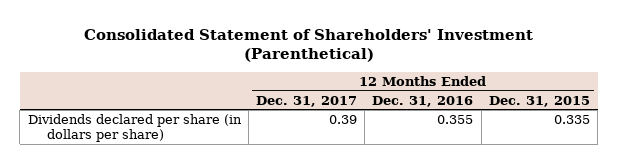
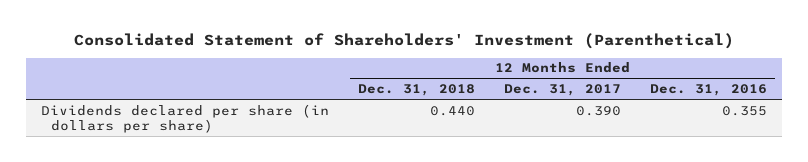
- | 12 Months Ended Dec. 31, 2017 | 12 Months Ended Dec. 31, 2016 | 12 Months Ended Dec. 31, 2015
+ | 12 Months Ended Dec. 31, 2018 | 12 Months Ended Dec. 31, 2017 | 12 Months Ended Dec. 31, 2016
- Dividends declared per share (in dollars per share) | 0.39 | 0.355 | 0.335
+ Dividends declared per share (in dollars per share) | 0.440 | 0.390 | 0.355

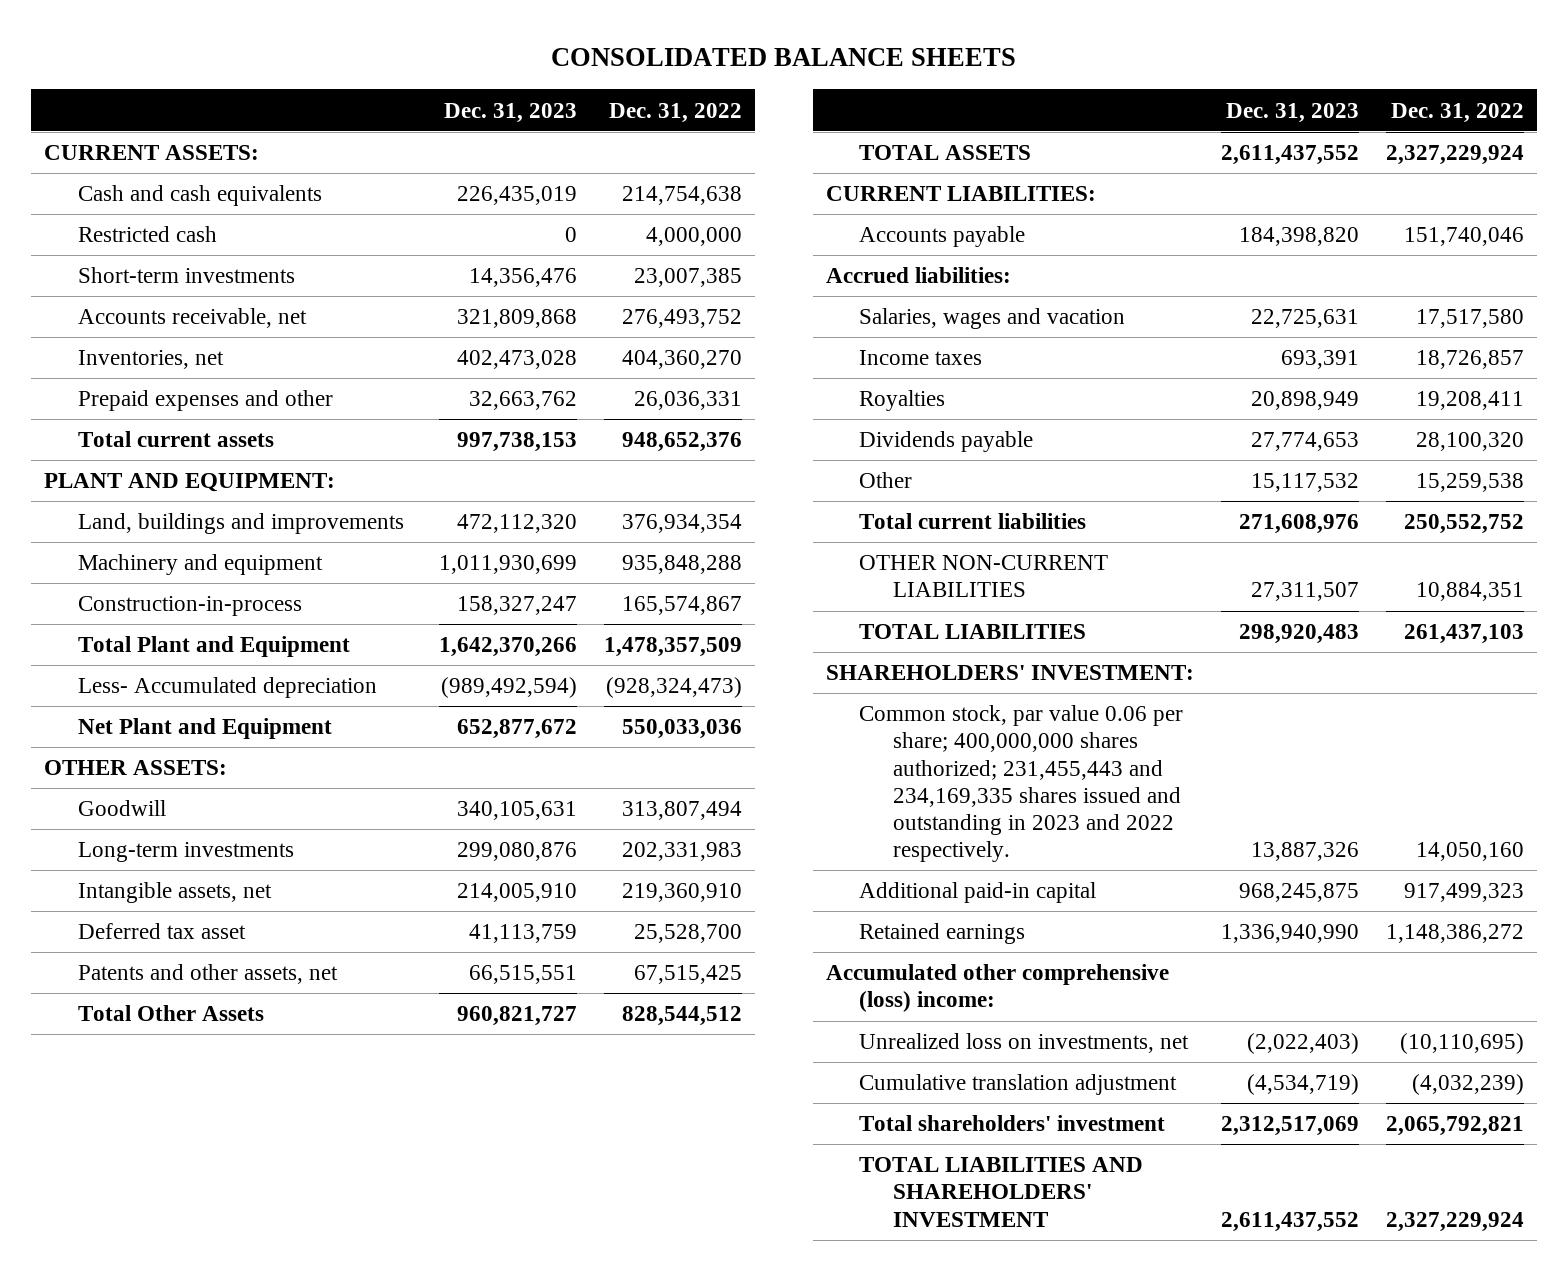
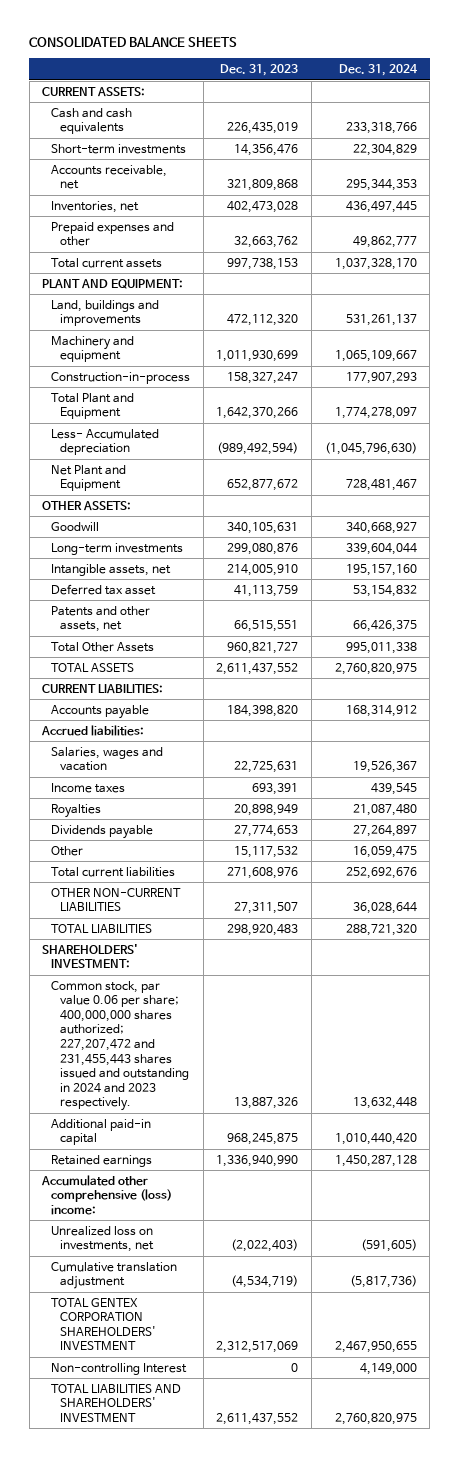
- | Dec. 31, 2023 | Dec. 31, 2022
+ | Dec. 31, 2023 | Dec. 31, 2024
- Restricted cash | 0 | 4,000,000
- Common stock, par value 0.06 per share; 400,000,000 shares authorized; 231,455,443 and 234,169,335 shares issued and outstanding in 2023 and 2022 respectively. | 13,887,326 | 14,050,160
+ Common stock, par value 0.06 per share; 400,000,000 shares authorized; 227,207,472 and 231,455,443 shares issued and outstanding in 2024 and 2023 respectively. | 13,887,326 | 13,632,448
- Total shareholders' investment | 2,312,517,069 | 2,065,792,821
+ TOTAL GENTEX CORPORATION SHAREHOLDERS' INVESTMENT | 2,312,517,069 | 2,467,950,655
+ Non-controlling Interest | 0 | 4,149,000

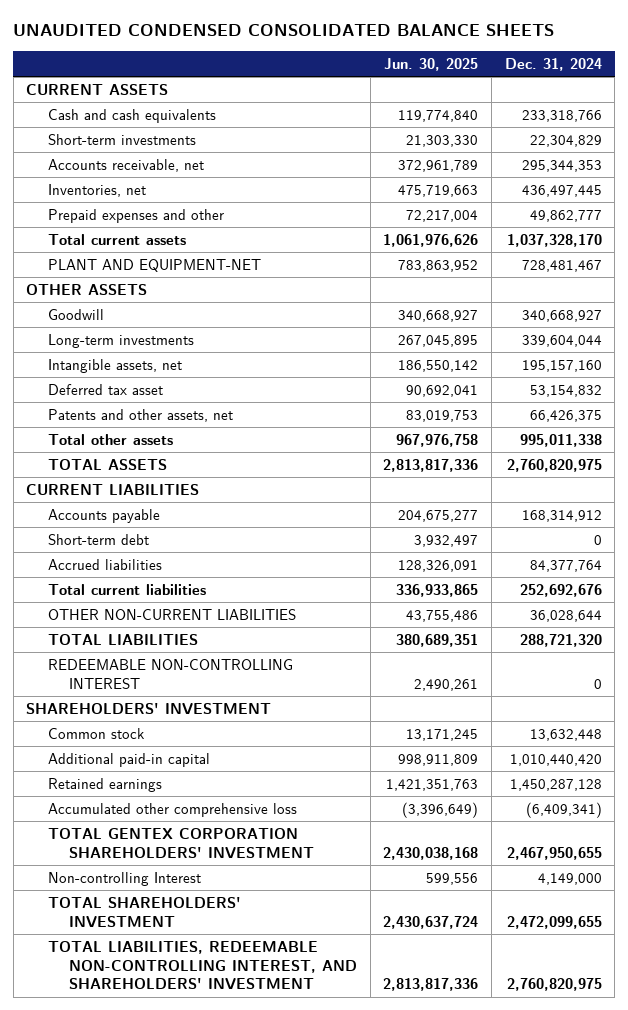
- CONSOLIDATED BALANCE SHEETS
+ UNAUDITED CONDENSED CONSOLIDATED BALANCE SHEETS
- | Dec. 31, 2023 | Dec. 31, 2024
+ | Jun. 30, 2025 | Dec. 31, 2024
- CURRENT ASSETS:
+ CURRENT ASSETS
- PLANT AND EQUIPMENT:
- Land, buildings and improvements | 472,112,320 | 531,261,137
- Machinery and equipment | 1,011,930,699 | 1,065,109,667
- Construction-in-process | 158,327,247 | 177,907,293
- Total Plant and Equipment | 1,642,370,266 | 1,774,278,097
- Less- Accumulated depreciation | (989,492,594) | (1,045,796,630)
- Net Plant and Equipment | 652,877,672 | 728,481,467
- OTHER ASSETS:
+ PLANT AND EQUIPMENT-NET | 783,863,952 | 728,481,467
+ OTHER ASSETS
- Total Other Assets | 960,821,727 | 995,011,338
+ Total other assets | 967,976,758 | 995,011,338
- CURRENT LIABILITIES:
+ CURRENT LIABILITIES
- Accrued liabilities:
- Salaries, wages and vacation | 22,725,631 | 19,526,367
- Income taxes | 693,391 | 439,545
- Royalties | 20,898,949 | 21,087,480
- Dividends payable | 27,774,653 | 27,264,897
- Other | 15,117,532 | 16,059,475
+ Short-term debt | 3,932,497 | 0
+ Accrued liabilities | 128,326,091 | 84,377,764
- SHAREHOLDERS' INVESTMENT:
- Common stock, par value 0.06 per share; 400,000,000 shares authorized; 227,207,472 and 231,455,443 shares issued and outstanding in 2024 and 2023 respectively. | 13,887,326 | 13,632,448
+ REDEEMABLE NON-CONTROLLING INTEREST | 2,490,261 | 0
+ SHAREHOLDERS' INVESTMENT
+ Common stock | 13,171,245 | 13,632,448
- Accumulated other comprehensive (loss) income:
- Unrealized loss on investments, net | (2,022,403) | (591,605)
- Cumulative translation adjustment | (4,534,719) | (5,817,736)
+ Accumulated other comprehensive loss | (3,396,649) | (6,409,341)
- TOTAL LIABILITIES AND SHAREHOLDERS' INVESTMENT | 2,611,437,552 | 2,760,820,975
+ TOTAL SHAREHOLDERS' INVESTMENT | 2,430,637,724 | 2,472,099,655
+ TOTAL LIABILITIES, REDEEMABLE NON-CONTROLLING INTEREST, AND SHAREHOLDERS' INVESTMENT | 2,813,817,336 | 2,760,820,975

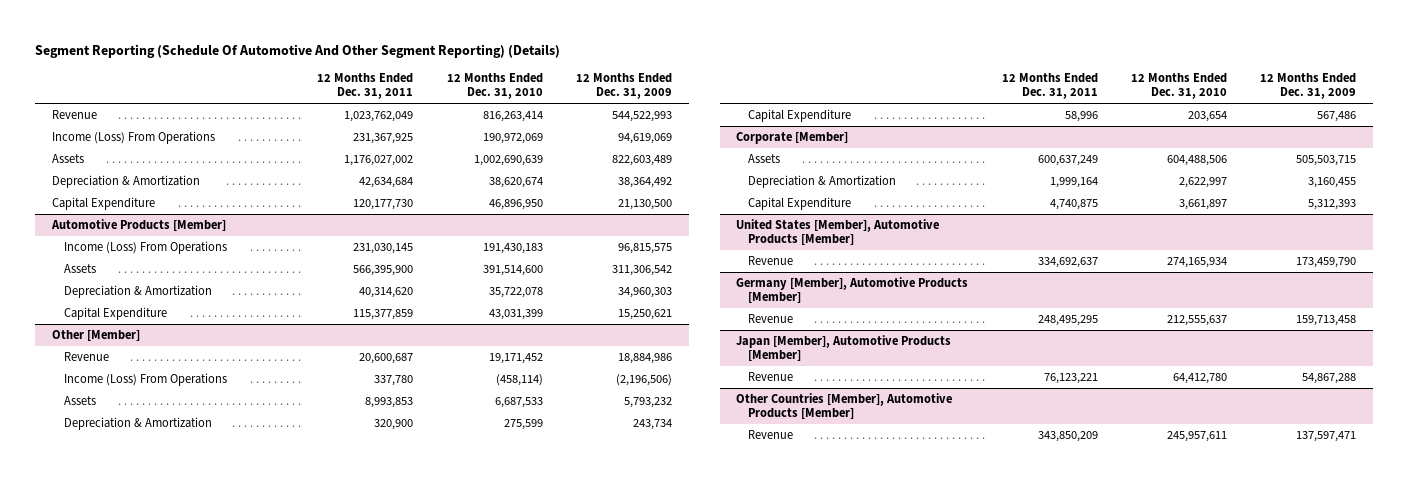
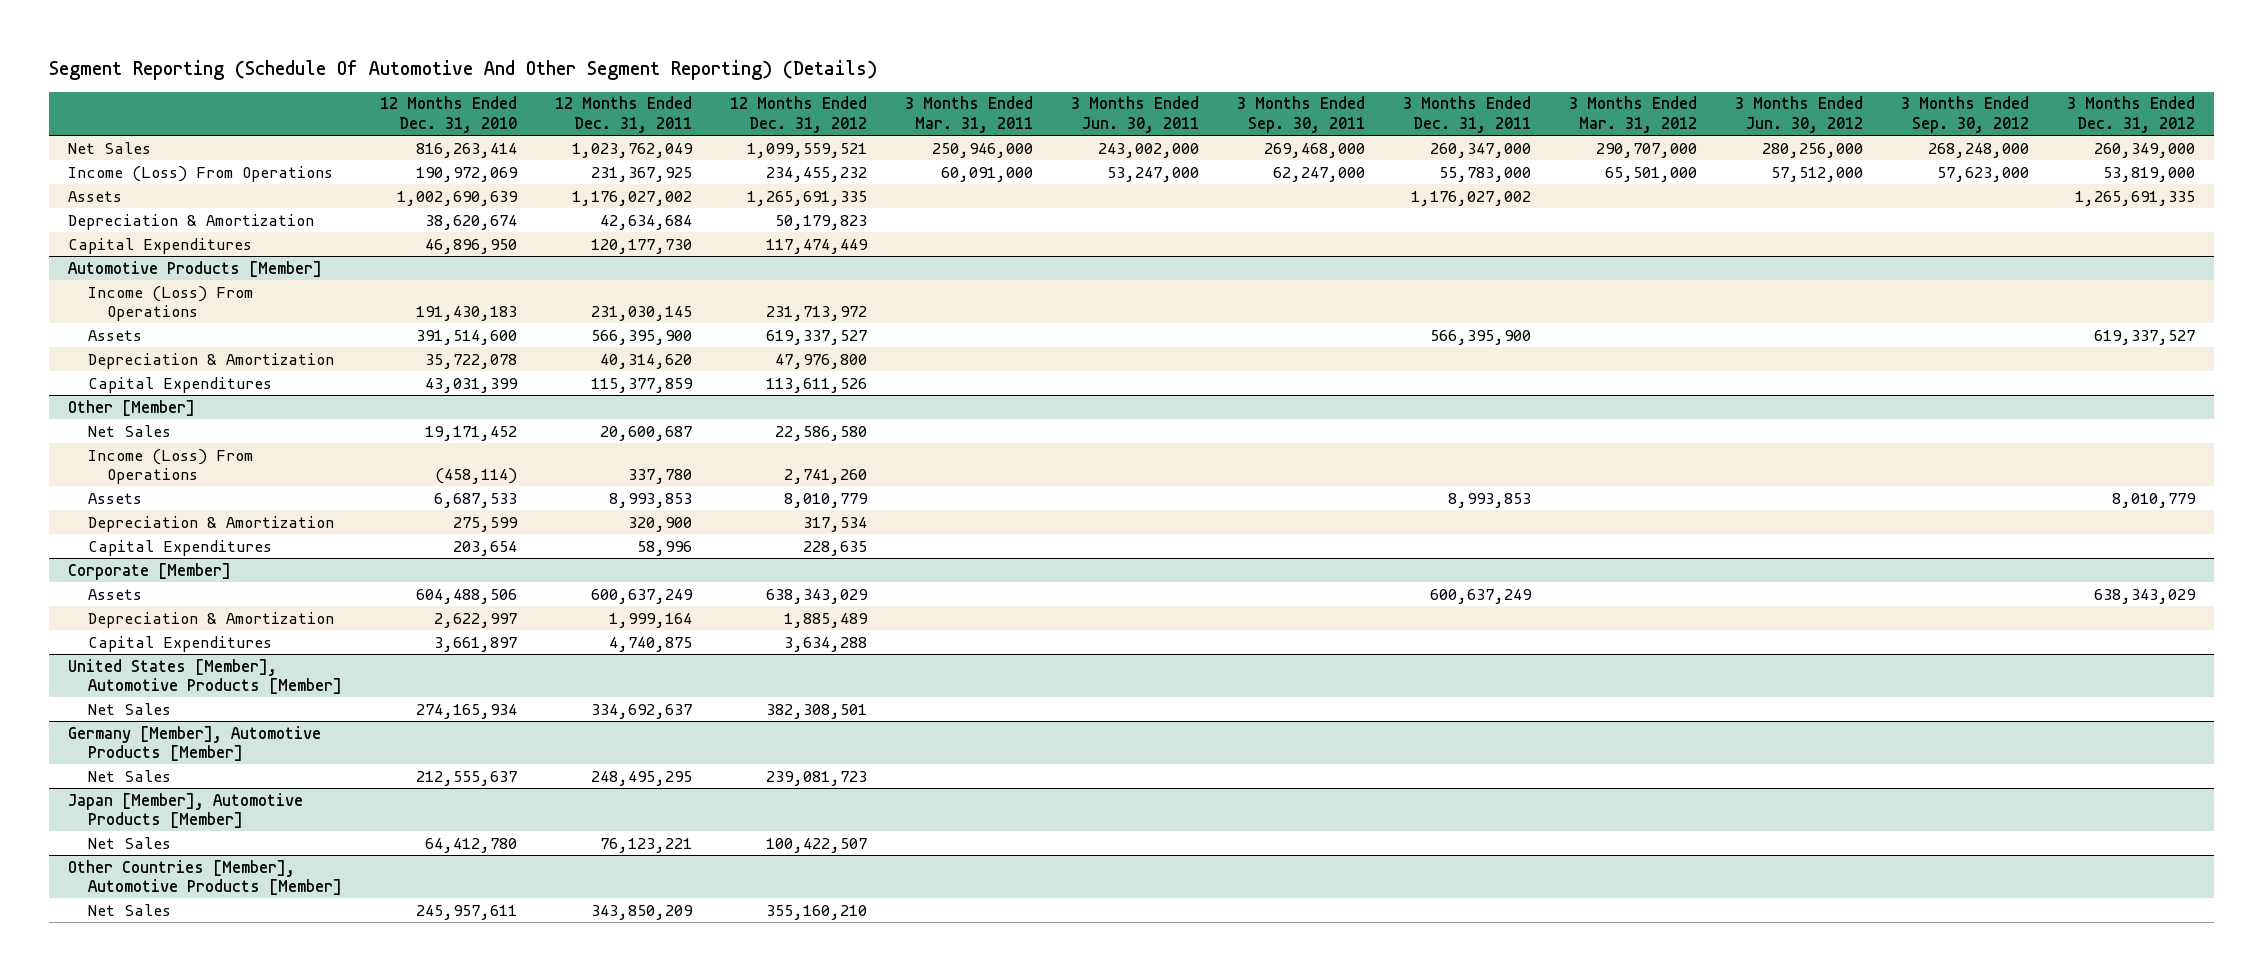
- | 12 Months Ended Dec. 31, 2011 | 12 Months Ended Dec. 31, 2010 | 12 Months Ended Dec. 31, 2009
+ | 12 Months Ended Dec. 31, 2010 | 12 Months Ended Dec. 31, 2011 | 12 Months Ended Dec. 31, 2012 | 3 Months Ended Mar. 31, 2011 | 3 Months Ended Jun. 30, 2011 | 3 Months Ended Sep. 30, 2011 | 3 Months Ended Dec. 31, 2011 | 3 Months Ended Mar. 31, 2012 | 3 Months Ended Jun. 30, 2012 | 3 Months Ended Sep. 30, 2012 | 3 Months Ended Dec. 31, 2012
- Revenue | 1,023,762,049 | 816,263,414 | 544,522,993
+ Net Sales | 816,263,414 | 1,023,762,049 | 1,099,559,521 | 250,946,000 | 243,002,000 | 269,468,000 | 260,347,000 | 290,707,000 | 280,256,000 | 268,248,000 | 260,349,000
- Capital Expenditure | 120,177,730 | 46,896,950 | 21,130,500
+ Capital Expenditures | 46,896,950 | 120,177,730 | 117,474,449 | | | | | | | |
@ Automotive Products [Member]
- Capital Expenditure | 115,377,859 | 43,031,399 | 15,250,621
+ Capital Expenditures | 43,031,399 | 115,377,859 | 113,611,526 | | | | | | | |
@ Other [Member]
- Revenue | 20,600,687 | 19,171,452 | 18,884,986
+ Net Sales | 19,171,452 | 20,600,687 | 22,586,580 | | | | | | | |
- Capital Expenditure | 58,996 | 203,654 | 567,486
+ Capital Expenditures | 203,654 | 58,996 | 228,635 | | | | | | | |
@ Corporate [Member]
- Capital Expenditure | 4,740,875 | 3,661,897 | 5,312,393
+ Capital Expenditures | 3,661,897 | 4,740,875 | 3,634,288 | | | | | | | |
@ United States [Member], Automotive Products [Member]
- Revenue | 334,692,637 | 274,165,934 | 173,459,790
+ Net Sales | 274,165,934 | 334,692,637 | 382,308,501 | | | | | | | |
@ Germany [Member], Automotive Products [Member]
- Revenue | 248,495,295 | 212,555,637 | 159,713,458
+ Net Sales | 212,555,637 | 248,495,295 | 239,081,723 | | | | | | | |
@ Japan [Member], Automotive Products [Member]
- Revenue | 76,123,221 | 64,412,780 | 54,867,288
+ Net Sales | 64,412,780 | 76,123,221 | 100,422,507 | | | | | | | |
@ Other Countries [Member], Automotive Products [Member]
- Revenue | 343,850,209 | 245,957,611 | 137,597,471
+ Net Sales | 245,957,611 | 343,850,209 | 355,160,210 | | | | | | | |

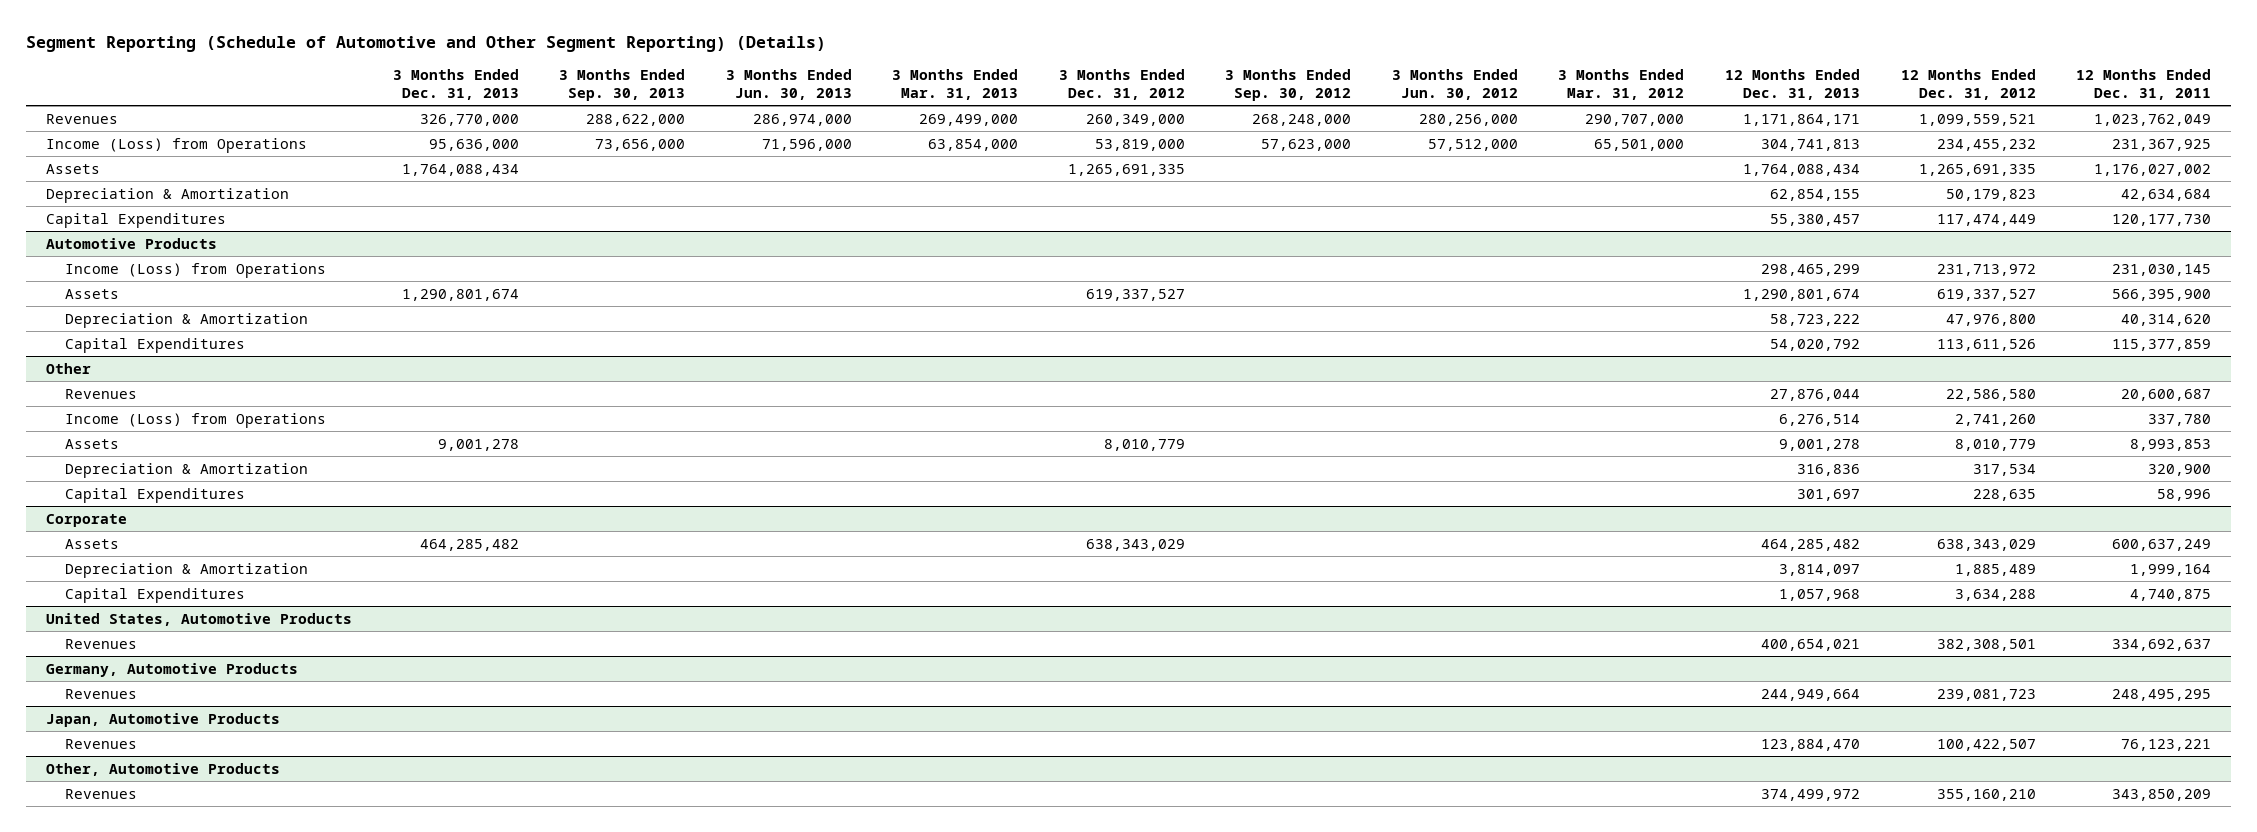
- Segment Reporting (Schedule Of Automotive And Other Segment Reporting) (Details)
+ Segment Reporting (Schedule of Automotive and Other Segment Reporting) (Details)
- | 12 Months Ended Dec. 31, 2010 | 12 Months Ended Dec. 31, 2011 | 12 Months Ended Dec. 31, 2012 | 3 Months Ended Mar. 31, 2011 | 3 Months Ended Jun. 30, 2011 | 3 Months Ended Sep. 30, 2011 | 3 Months Ended Dec. 31, 2011 | 3 Months Ended Mar. 31, 2012 | 3 Months Ended Jun. 30, 2012 | 3 Months Ended Sep. 30, 2012 | 3 Months Ended Dec. 31, 2012
+ | 3 Months Ended Dec. 31, 2013 | 3 Months Ended Sep. 30, 2013 | 3 Months Ended Jun. 30, 2013 | 3 Months Ended Mar. 31, 2013 | 3 Months Ended Dec. 31, 2012 | 3 Months Ended Sep. 30, 2012 | 3 Months Ended Jun. 30, 2012 | 3 Months Ended Mar. 31, 2012 | 12 Months Ended Dec. 31, 2013 | 12 Months Ended Dec. 31, 2012 | 12 Months Ended Dec. 31, 2011
- Net Sales | 816,263,414 | 1,023,762,049 | 1,099,559,521 | 250,946,000 | 243,002,000 | 269,468,000 | 260,347,000 | 290,707,000 | 280,256,000 | 268,248,000 | 260,349,000
- Income (Loss) From Operations | 190,972,069 | 231,367,925 | 234,455,232 | 60,091,000 | 53,247,000 | 62,247,000 | 55,783,000 | 65,501,000 | 57,512,000 | 57,623,000 | 53,819,000
+ Revenues | 326,770,000 | 288,622,000 | 286,974,000 | 269,499,000 | 260,349,000 | 268,248,000 | 280,256,000 | 290,707,000 | 1,171,864,171 | 1,099,559,521 | 1,023,762,049
+ Income (Loss) from Operations | 95,636,000 | 73,656,000 | 71,596,000 | 63,854,000 | 53,819,000 | 57,623,000 | 57,512,000 | 65,501,000 | 304,741,813 | 234,455,232 | 231,367,925
- Automotive Products [Member]
- Income (Loss) From Operations | 191,430,183 | 231,030,145 | 231,713,972 | | | | | | | |
+ Automotive Products
+ Income (Loss) from Operations | | | | | | | | | 298,465,299 | 231,713,972 | 231,030,145
- Other [Member]
- Net Sales | 19,171,452 | 20,600,687 | 22,586,580 | | | | | | | |
- Income (Loss) From Operations | (458,114) | 337,780 | 2,741,260 | | | | | | | |
+ Other
+ Revenues | | | | | | | | | 27,876,044 | 22,586,580 | 20,600,687
+ Income (Loss) from Operations | | | | | | | | | 6,276,514 | 2,741,260 | 337,780
- Corporate [Member]
+ Corporate
- United States [Member], Automotive Products [Member]
- Net Sales | 274,165,934 | 334,692,637 | 382,308,501 | | | | | | | |
- Germany [Member], Automotive Products [Member]
- Net Sales | 212,555,637 | 248,495,295 | 239,081,723 | | | | | | | |
- Japan [Member], Automotive Products [Member]
- Net Sales | 64,412,780 | 76,123,221 | 100,422,507 | | | | | | | |
- Other Countries [Member], Automotive Products [Member]
- Net Sales | 245,957,611 | 343,850,209 | 355,160,210 | | | | | | | |
+ United States, Automotive Products
+ Revenues | | | | | | | | | 400,654,021 | 382,308,501 | 334,692,637
+ Germany, Automotive Products
+ Revenues | | | | | | | | | 244,949,664 | 239,081,723 | 248,495,295
+ Japan, Automotive Products
+ Revenues | | | | | | | | | 123,884,470 | 100,422,507 | 76,123,221
+ Other, Automotive Products
+ Revenues | | | | | | | | | 374,499,972 | 355,160,210 | 343,850,209

